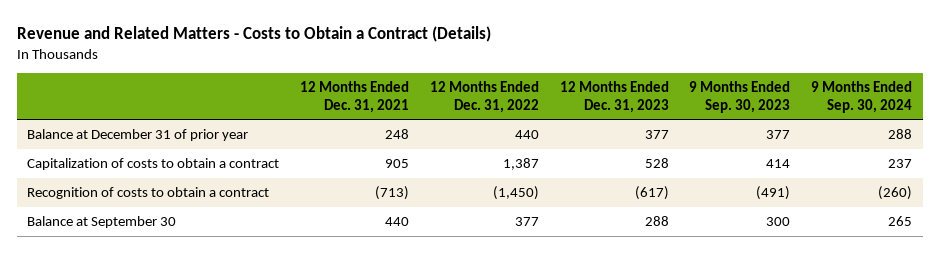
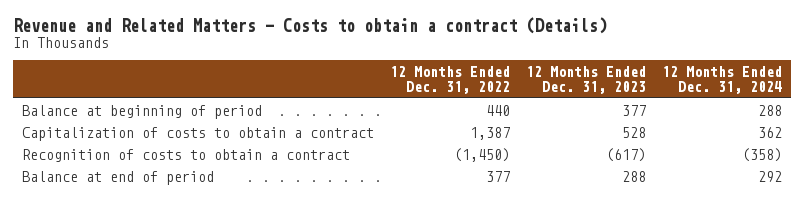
- Revenue and Related Matters - Costs to Obtain a Contract (Details)
+ Revenue and Related Matters - Costs to obtain a contract (Details)
- | 12 Months Ended Dec. 31, 2021 | 12 Months Ended Dec. 31, 2022 | 12 Months Ended Dec. 31, 2023 | 9 Months Ended Sep. 30, 2023 | 9 Months Ended Sep. 30, 2024
+ | 12 Months Ended Dec. 31, 2022 | 12 Months Ended Dec. 31, 2023 | 12 Months Ended Dec. 31, 2024
- Balance at December 31 of prior year | 248 | 440 | 377 | 377 | 288
+ Balance at beginning of period | 440 | 377 | 288
- Balance at September 30 | 440 | 377 | 288 | 300 | 265
+ Balance at end of period | 377 | 288 | 292

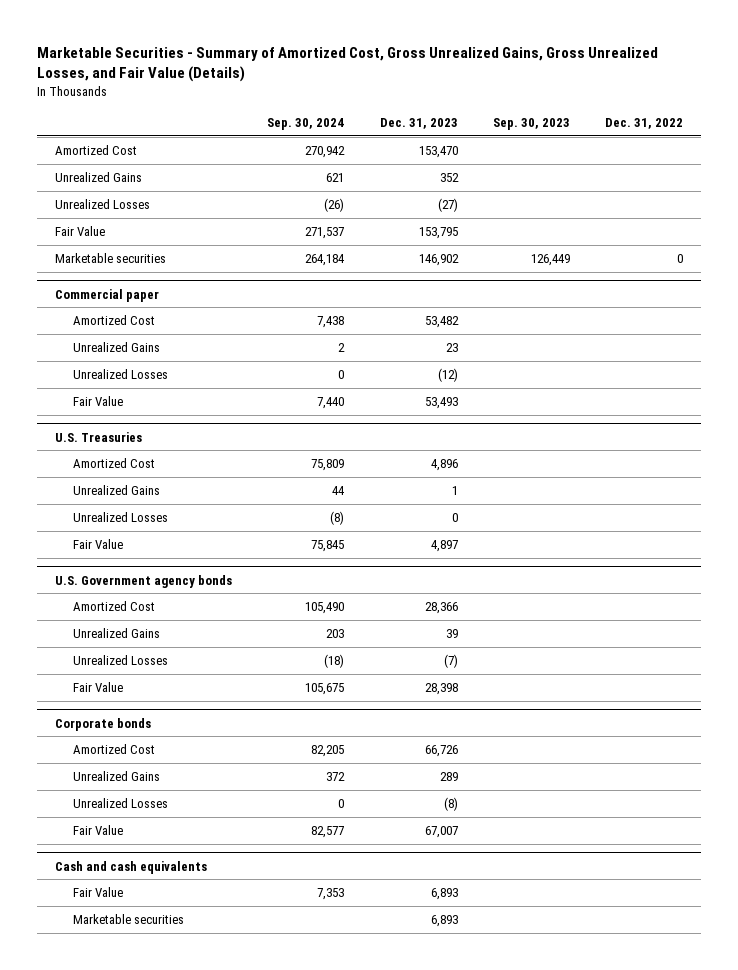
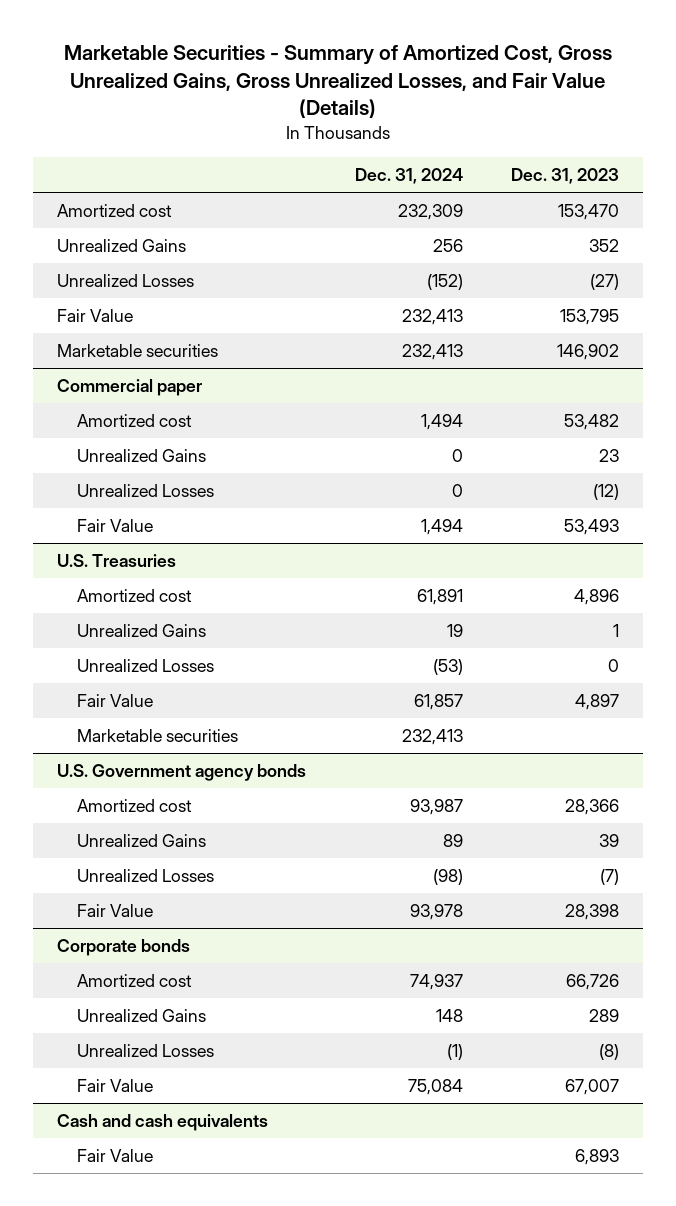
- | Sep. 30, 2024 | Dec. 31, 2023 | Sep. 30, 2023 | Dec. 31, 2022
+ | Dec. 31, 2024 | Dec. 31, 2023
- Amortized Cost | 270,942 | 153,470 | |
+ Amortized cost | 232,309 | 153,470
@ Commercial paper
- Amortized Cost | 7,438 | 53,482 | |
+ Amortized cost | 1,494 | 53,482
@ U.S. Treasuries
- Amortized Cost | 75,809 | 4,896 | |
+ Amortized cost | 61,891 | 4,896
+ Marketable securities | 232,413 |
@ U.S. Government agency bonds
- Amortized Cost | 105,490 | 28,366 | |
+ Amortized cost | 93,987 | 28,366
@ Corporate bonds
- Amortized Cost | 82,205 | 66,726 | |
+ Amortized cost | 74,937 | 66,726
@ Cash and cash equivalents
- Marketable securities | | 6,893 | |

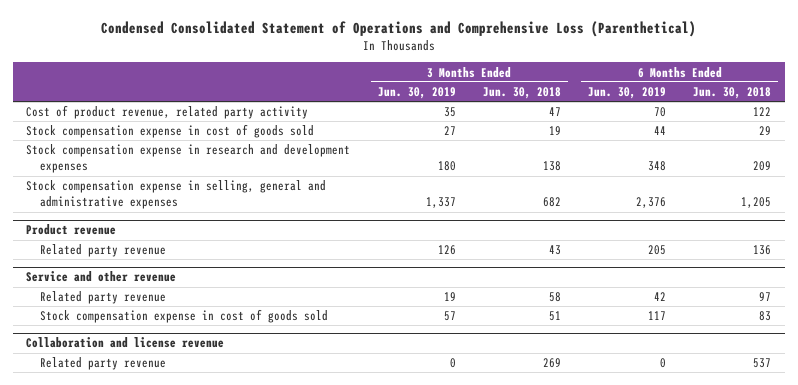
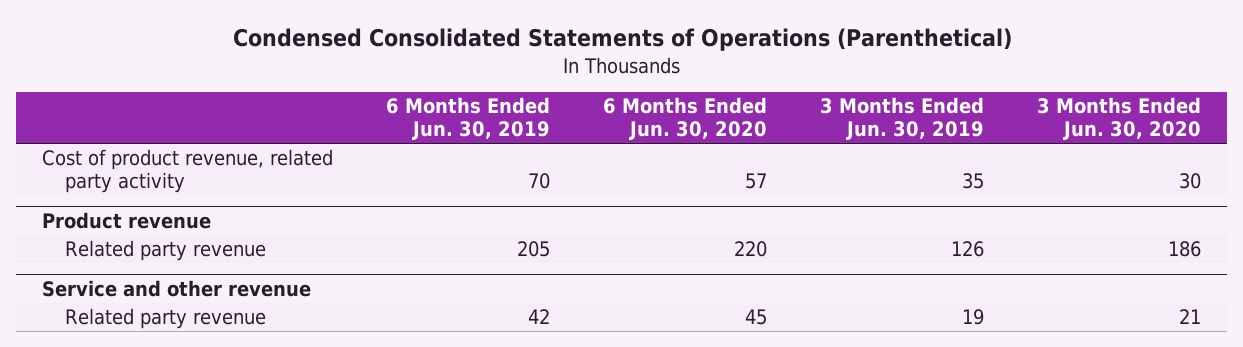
- Condensed Consolidated Statement of Operations and Comprehensive Loss (Parenthetical)
+ Condensed Consolidated Statements of Operations (Parenthetical)
- | 3 Months Ended Jun. 30, 2019 | 3 Months Ended Jun. 30, 2018 | 6 Months Ended Jun. 30, 2019 | 6 Months Ended Jun. 30, 2018
+ | 6 Months Ended Jun. 30, 2019 | 6 Months Ended Jun. 30, 2020 | 3 Months Ended Jun. 30, 2019 | 3 Months Ended Jun. 30, 2020
- Stock compensation expense in cost of goods sold | 27 | 19 | 44 | 29
- Stock compensation expense in research and development expenses | 180 | 138 | 348 | 209
- Stock compensation expense in selling, general and administrative expenses | 1,337 | 682 | 2,376 | 1,205
@ Service and other revenue
- Stock compensation expense in cost of goods sold | 57 | 51 | 117 | 83
- Collaboration and license revenue
- Related party revenue | 0 | 269 | 0 | 537

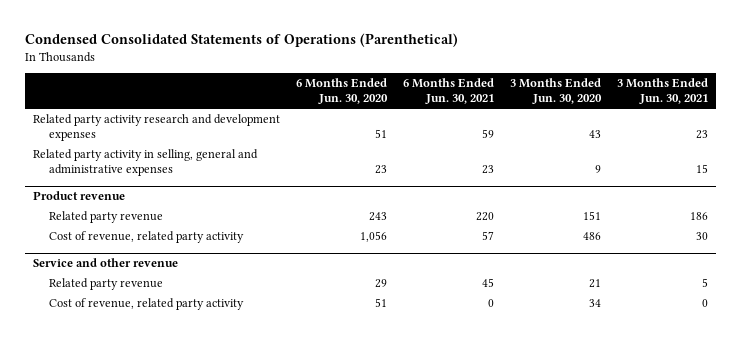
- | 6 Months Ended Jun. 30, 2019 | 6 Months Ended Jun. 30, 2020 | 3 Months Ended Jun. 30, 2019 | 3 Months Ended Jun. 30, 2020
+ | 6 Months Ended Jun. 30, 2020 | 6 Months Ended Jun. 30, 2021 | 3 Months Ended Jun. 30, 2020 | 3 Months Ended Jun. 30, 2021
- Cost of product revenue, related party activity | 70 | 57 | 35 | 30
+ Related party activity research and development expenses | 51 | 59 | 43 | 23
+ Related party activity in selling, general and administrative expenses | 23 | 23 | 9 | 15
@ Product revenue
- Related party revenue | 205 | 220 | 126 | 186
+ Related party revenue | 243 | 220 | 151 | 186
+ Cost of revenue, related party activity | 1,056 | 57 | 486 | 30
@ Service and other revenue
- Related party revenue | 42 | 45 | 19 | 21
+ Related party revenue | 29 | 45 | 21 | 5
+ Cost of revenue, related party activity | 51 | 0 | 34 | 0

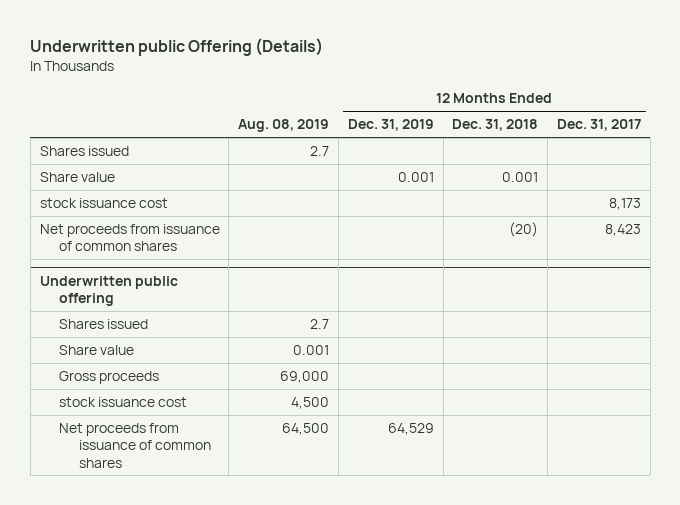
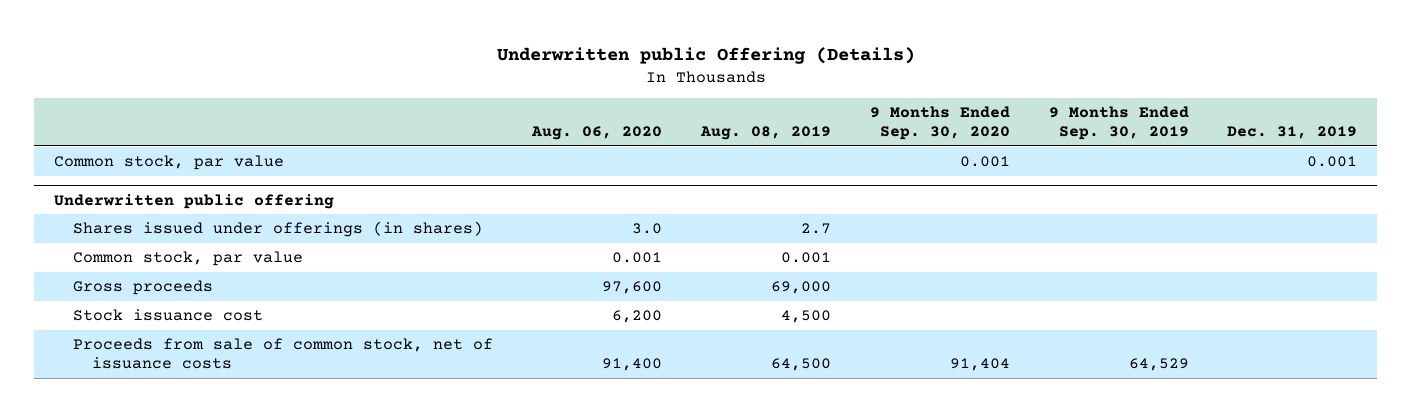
- | Aug. 08, 2019 | 12 Months Ended Dec. 31, 2019 | 12 Months Ended Dec. 31, 2018 | 12 Months Ended Dec. 31, 2017
+ | Aug. 06, 2020 | Aug. 08, 2019 | 9 Months Ended Sep. 30, 2020 | 9 Months Ended Sep. 30, 2019 | Dec. 31, 2019
- Shares issued | 2.7 | | |
- Share value | | 0.001 | 0.001 |
- stock issuance cost | | | | 8,173
- Net proceeds from issuance of common shares | | | (20) | 8,423
+ Common stock, par value | | | 0.001 | | 0.001
@ Underwritten public offering
- Shares issued | 2.7 | | |
- Share value | 0.001 | | |
+ Shares issued under offerings (in shares) | 3.0 | 2.7 | | |
+ Common stock, par value | 0.001 | 0.001 | | |
- stock issuance cost | 4,500 | | |
- Net proceeds from issuance of common shares | 64,500 | 64,529 | |
+ Stock issuance cost | 6,200 | 4,500 | | |
+ Proceeds from sale of common stock, net of issuance costs | 91,400 | 64,500 | 91,404 | 64,529 |

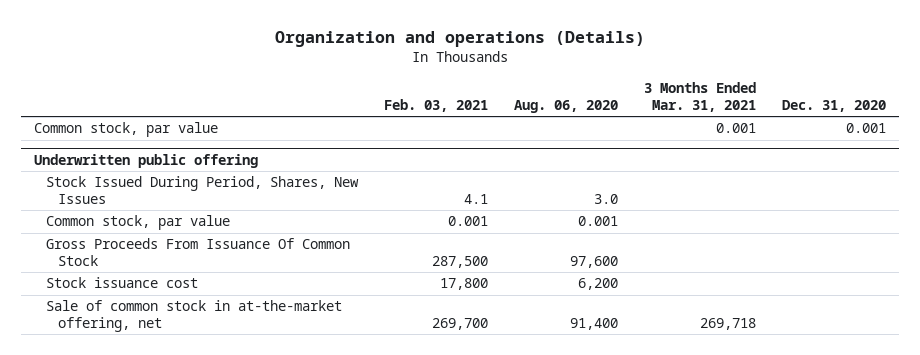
- Underwritten public Offering (Details)
+ Organization and operations (Details)
- | Aug. 06, 2020 | Aug. 08, 2019 | 9 Months Ended Sep. 30, 2020 | 9 Months Ended Sep. 30, 2019 | Dec. 31, 2019
+ | Feb. 03, 2021 | Aug. 06, 2020 | 3 Months Ended Mar. 31, 2021 | Dec. 31, 2020
@ Underwritten public offering
- Shares issued under offerings (in shares) | 3.0 | 2.7 | | |
+ Stock Issued During Period, Shares, New Issues | 4.1 | 3.0 | |
- Gross proceeds | 97,600 | 69,000 | | |
+ Gross Proceeds From Issuance Of Common Stock | 287,500 | 97,600 | |
- Proceeds from sale of common stock, net of issuance costs | 91,400 | 64,500 | 91,404 | 64,529 |
+ Sale of common stock in at-the-market offering, net | 269,700 | 91,400 | 269,718 |

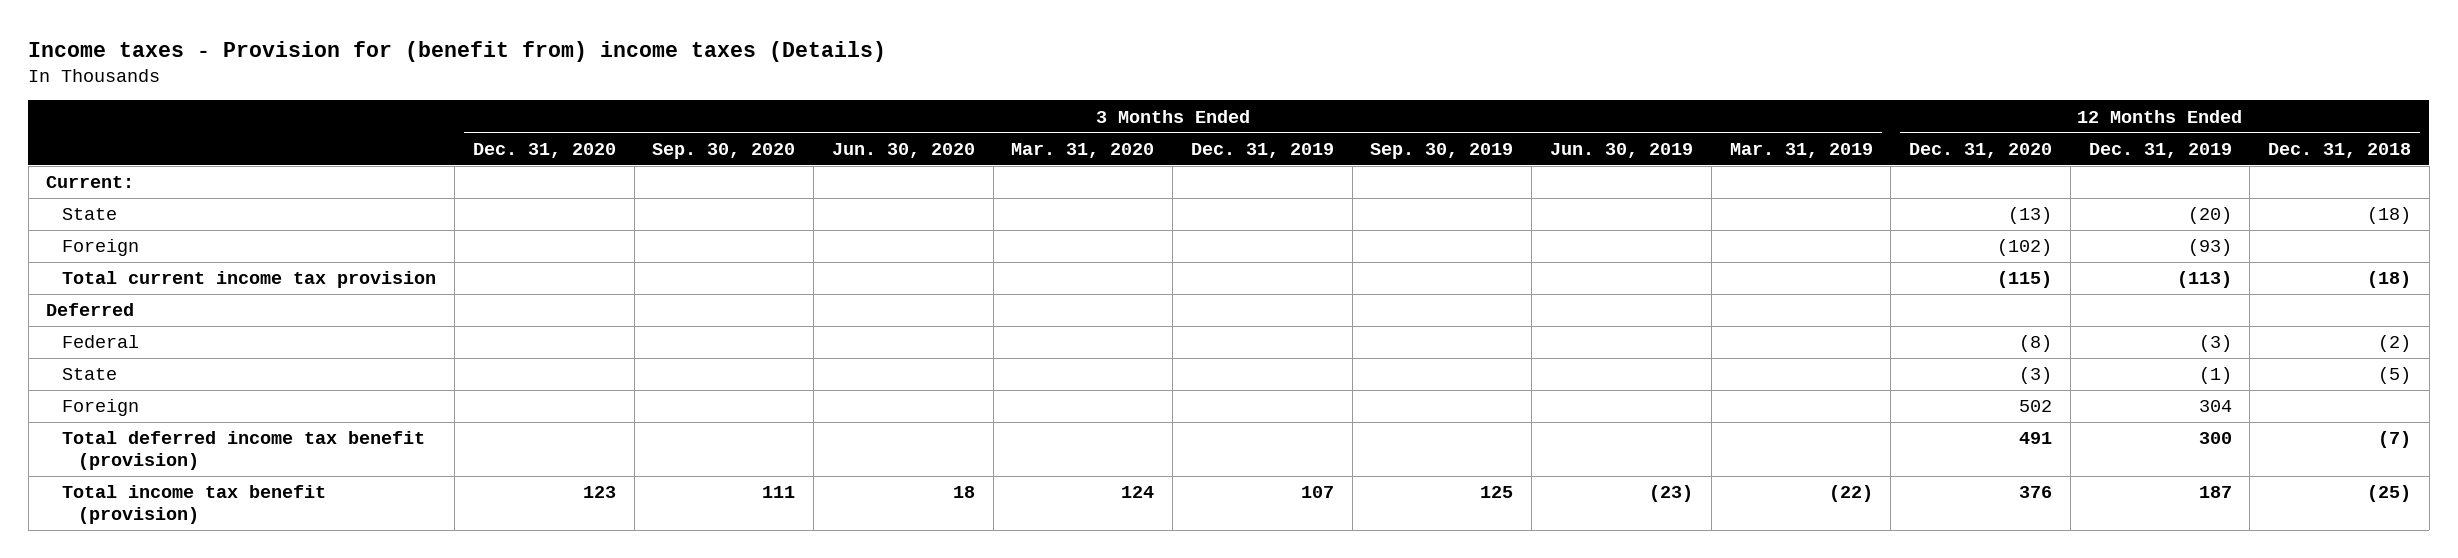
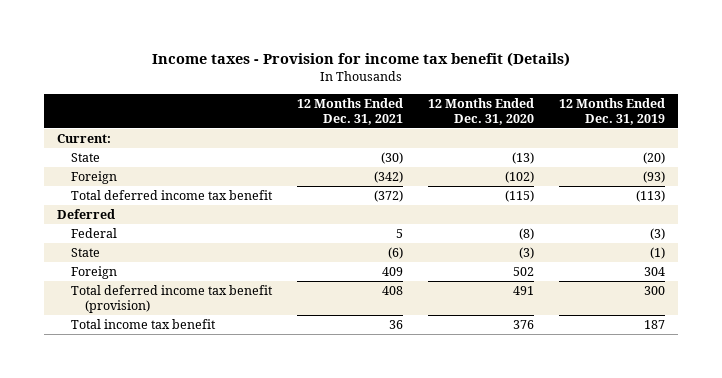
- Income taxes - Provision for (benefit from) income taxes (Details)
+ Income taxes - Provision for income tax benefit (Details)
- | 3 Months Ended Dec. 31, 2020 | 3 Months Ended Sep. 30, 2020 | 3 Months Ended Jun. 30, 2020 | 3 Months Ended Mar. 31, 2020 | 3 Months Ended Dec. 31, 2019 | 3 Months Ended Sep. 30, 2019 | 3 Months Ended Jun. 30, 2019 | 3 Months Ended Mar. 31, 2019 | 12 Months Ended Dec. 31, 2020 | 12 Months Ended Dec. 31, 2019 | 12 Months Ended Dec. 31, 2018
+ | 12 Months Ended Dec. 31, 2021 | 12 Months Ended Dec. 31, 2020 | 12 Months Ended Dec. 31, 2019
- Total current income tax provision | | | | | | | | | (115) | (113) | (18)
+ Total deferred income tax benefit | (372) | (115) | (113)
- Total income tax benefit (provision) | 123 | 111 | 18 | 124 | 107 | 125 | (23) | (22) | 376 | 187 | (25)
+ Total income tax benefit | 36 | 376 | 187

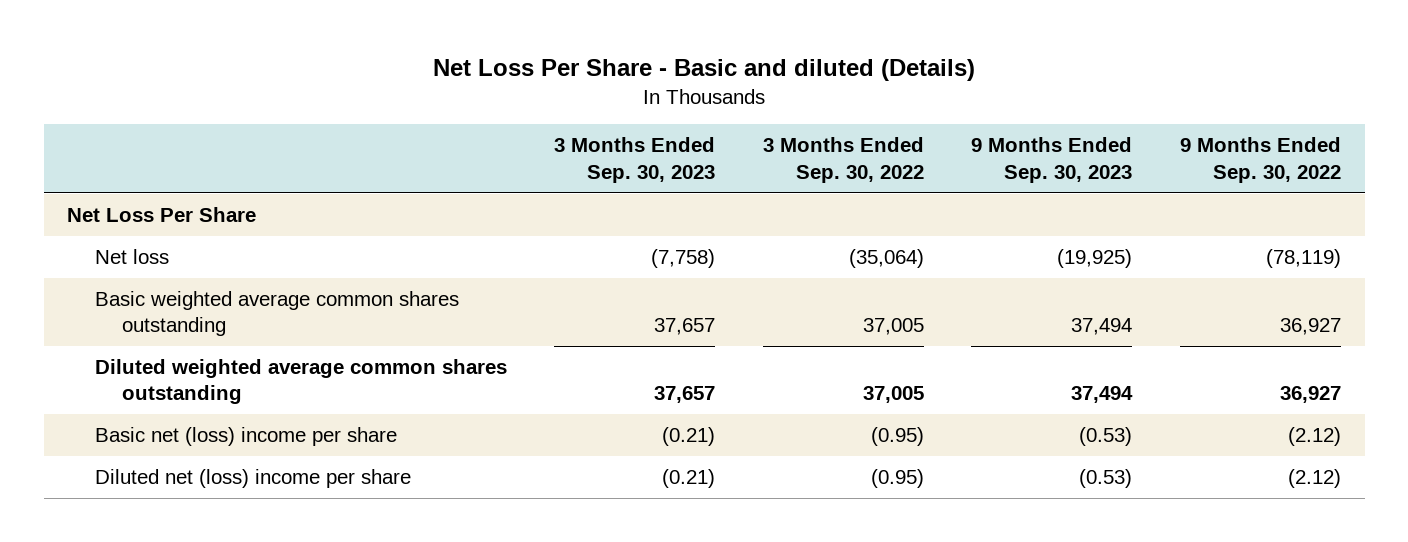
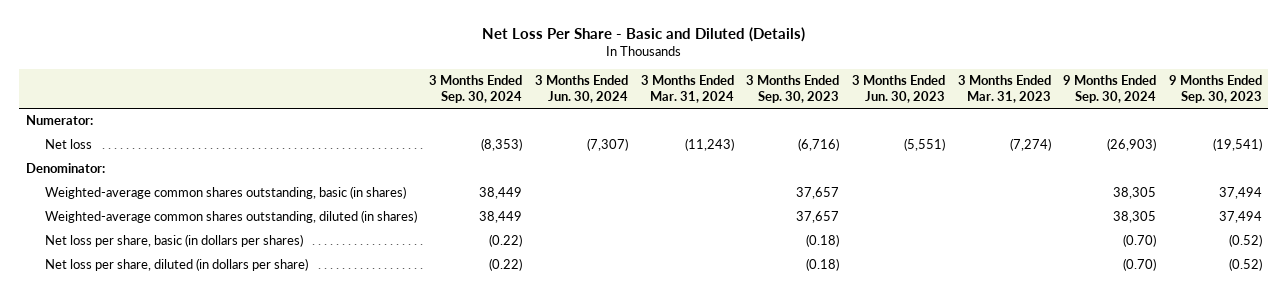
- Net Loss Per Share - Basic and diluted (Details)
+ Net Loss Per Share - Basic and Diluted (Details)
- | 3 Months Ended Sep. 30, 2023 | 3 Months Ended Sep. 30, 2022 | 9 Months Ended Sep. 30, 2023 | 9 Months Ended Sep. 30, 2022
+ | 3 Months Ended Sep. 30, 2024 | 3 Months Ended Jun. 30, 2024 | 3 Months Ended Mar. 31, 2024 | 3 Months Ended Sep. 30, 2023 | 3 Months Ended Jun. 30, 2023 | 3 Months Ended Mar. 31, 2023 | 9 Months Ended Sep. 30, 2024 | 9 Months Ended Sep. 30, 2023
- Net Loss Per Share
- Net loss | (7,758) | (35,064) | (19,925) | (78,119)
- Basic weighted average common shares outstanding | 37,657 | 37,005 | 37,494 | 36,927
- Diluted weighted average common shares outstanding | 37,657 | 37,005 | 37,494 | 36,927
- Basic net (loss) income per share | (0.21) | (0.95) | (0.53) | (2.12)
- Diluted net (loss) income per share | (0.21) | (0.95) | (0.53) | (2.12)
+ Numerator:
+ Net loss | (8,353) | (7,307) | (11,243) | (6,716) | (5,551) | (7,274) | (26,903) | (19,541)
+ Denominator:
+ Weighted-average common shares outstanding, basic (in shares) | 38,449 | | | 37,657 | | | 38,305 | 37,494
+ Weighted-average common shares outstanding, diluted (in shares) | 38,449 | | | 37,657 | | | 38,305 | 37,494
+ Net loss per share, basic (in dollars per shares) | (0.22) | | | (0.18) | | | (0.70) | (0.52)
+ Net loss per share, diluted (in dollars per share) | (0.22) | | | (0.18) | | | (0.70) | (0.52)

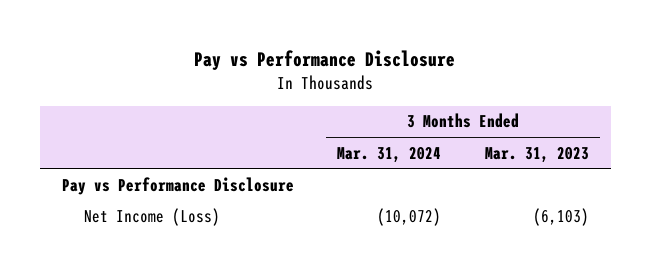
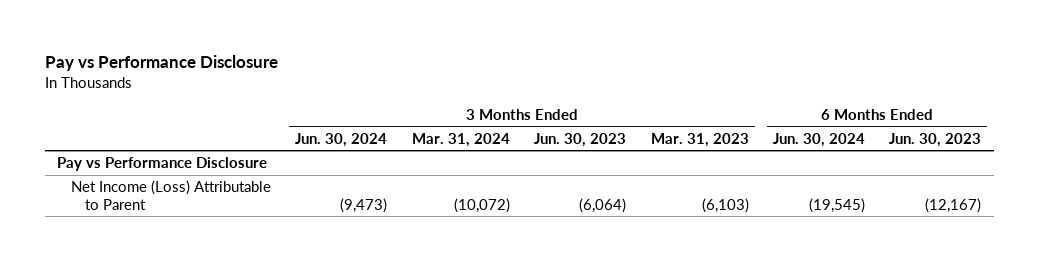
- | 3 Months Ended Mar. 31, 2024 | 3 Months Ended Mar. 31, 2023
+ | 3 Months Ended Jun. 30, 2024 | 3 Months Ended Mar. 31, 2024 | 3 Months Ended Jun. 30, 2023 | 3 Months Ended Mar. 31, 2023 | 6 Months Ended Jun. 30, 2024 | 6 Months Ended Jun. 30, 2023
- Net Income (Loss) | (10,072) | (6,103)
+ Net Income (Loss) Attributable to Parent | (9,473) | (10,072) | (6,064) | (6,103) | (19,545) | (12,167)

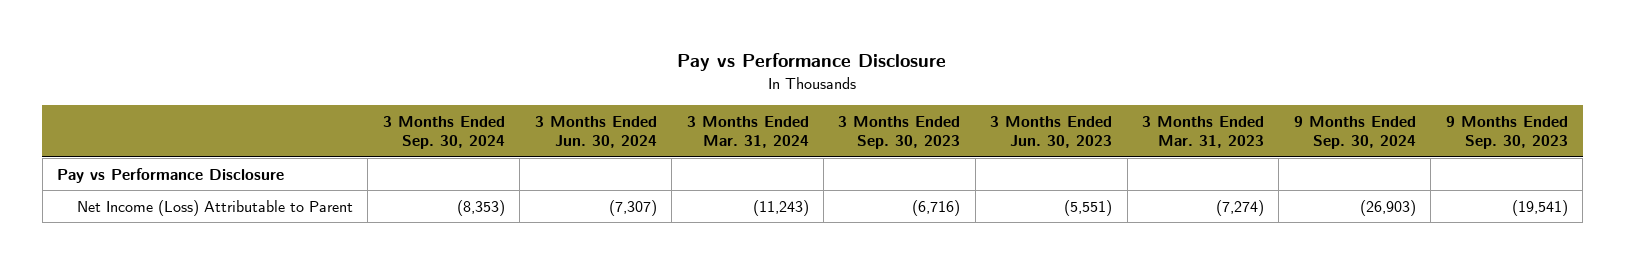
- | 3 Months Ended Jun. 30, 2024 | 3 Months Ended Mar. 31, 2024 | 3 Months Ended Jun. 30, 2023 | 3 Months Ended Mar. 31, 2023 | 6 Months Ended Jun. 30, 2024 | 6 Months Ended Jun. 30, 2023
+ | 3 Months Ended Sep. 30, 2024 | 3 Months Ended Jun. 30, 2024 | 3 Months Ended Mar. 31, 2024 | 3 Months Ended Sep. 30, 2023 | 3 Months Ended Jun. 30, 2023 | 3 Months Ended Mar. 31, 2023 | 9 Months Ended Sep. 30, 2024 | 9 Months Ended Sep. 30, 2023
- Net Income (Loss) Attributable to Parent | (9,473) | (10,072) | (6,064) | (6,103) | (19,545) | (12,167)
+ Net Income (Loss) Attributable to Parent | (8,353) | (7,307) | (11,243) | (6,716) | (5,551) | (7,274) | (26,903) | (19,541)

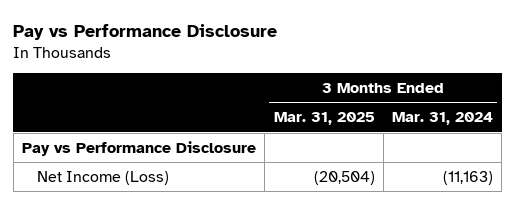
- | 3 Months Ended Sep. 30, 2024 | 3 Months Ended Jun. 30, 2024 | 3 Months Ended Mar. 31, 2024 | 3 Months Ended Sep. 30, 2023 | 3 Months Ended Jun. 30, 2023 | 3 Months Ended Mar. 31, 2023 | 9 Months Ended Sep. 30, 2024 | 9 Months Ended Sep. 30, 2023
+ | 3 Months Ended Mar. 31, 2025 | 3 Months Ended Mar. 31, 2024
- Net Income (Loss) Attributable to Parent | (8,353) | (7,307) | (11,243) | (6,716) | (5,551) | (7,274) | (26,903) | (19,541)
+ Net Income (Loss) | (20,504) | (11,163)

